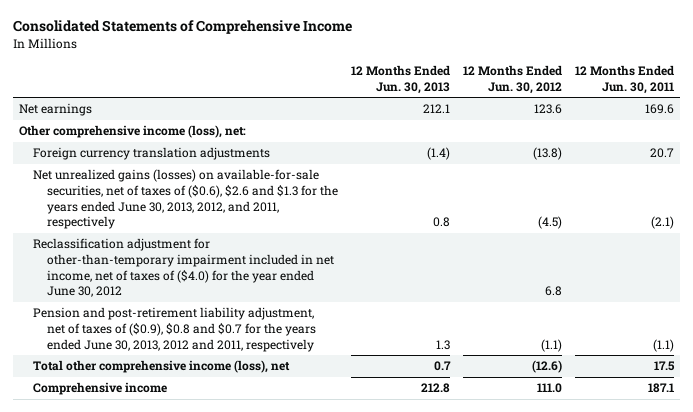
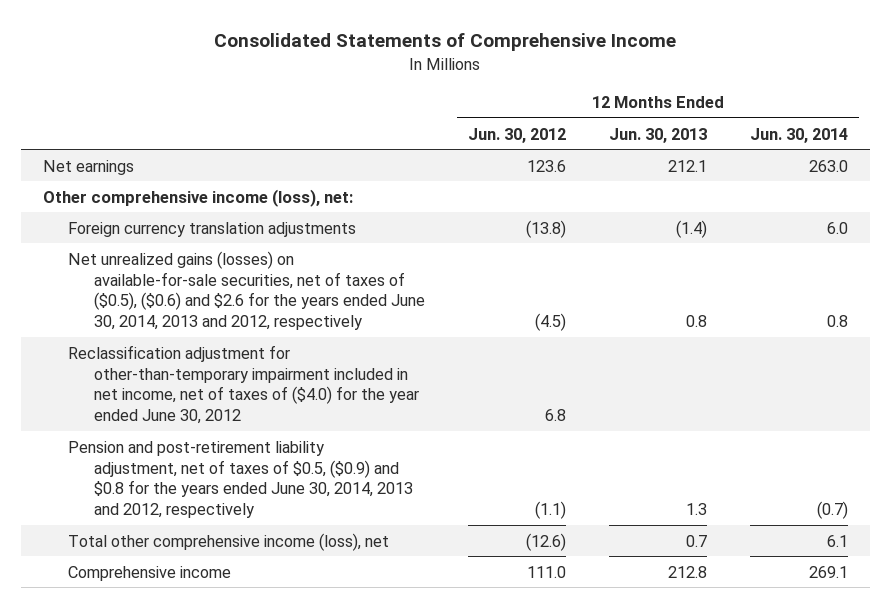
- | 12 Months Ended Jun. 30, 2013 | 12 Months Ended Jun. 30, 2012 | 12 Months Ended Jun. 30, 2011
+ | 12 Months Ended Jun. 30, 2012 | 12 Months Ended Jun. 30, 2013 | 12 Months Ended Jun. 30, 2014
- Net unrealized gains (losses) on available-for-sale securities, net of taxes of ($0.6), $2.6 and $1.3 for the years ended June 30, 2013, 2012, and 2011, respectively | 0.8 | (4.5) | (2.1)
+ Net unrealized gains (losses) on available-for-sale securities, net of taxes of ($0.5), ($0.6) and $2.6 for the years ended June 30, 2014, 2013 and 2012, respectively | (4.5) | 0.8 | 0.8
- Pension and post-retirement liability adjustment, net of taxes of ($0.9), $0.8 and $0.7 for the years ended June 30, 2013, 2012 and 2011, respectively | 1.3 | (1.1) | (1.1)
+ Pension and post-retirement liability adjustment, net of taxes of $0.5, ($0.9) and $0.8 for the years ended June 30, 2014, 2013 and 2012, respectively | (1.1) | 1.3 | (0.7)

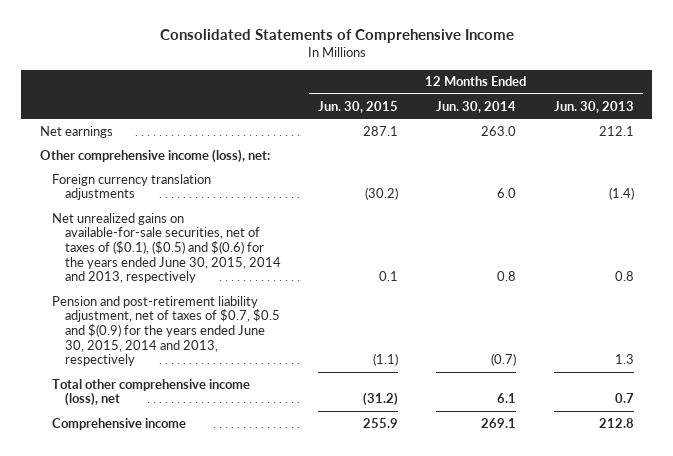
- | 12 Months Ended Jun. 30, 2012 | 12 Months Ended Jun. 30, 2013 | 12 Months Ended Jun. 30, 2014
+ | 12 Months Ended Jun. 30, 2015 | 12 Months Ended Jun. 30, 2014 | 12 Months Ended Jun. 30, 2013
- Net unrealized gains (losses) on available-for-sale securities, net of taxes of ($0.5), ($0.6) and $2.6 for the years ended June 30, 2014, 2013 and 2012, respectively | (4.5) | 0.8 | 0.8
- Reclassification adjustment for other-than-temporary impairment included in net income, net of taxes of ($4.0) for the year ended June 30, 2012 | 6.8 | |
- Pension and post-retirement liability adjustment, net of taxes of $0.5, ($0.9) and $0.8 for the years ended June 30, 2014, 2013 and 2012, respectively | (1.1) | 1.3 | (0.7)
+ Net unrealized gains on available-for-sale securities, net of taxes of ($0.1), ($0.5) and $(0.6) for the years ended June 30, 2015, 2014 and 2013, respectively | 0.1 | 0.8 | 0.8
+ Pension and post-retirement liability adjustment, net of taxes of $0.7, $0.5 and $(0.9) for the years ended June 30, 2015, 2014 and 2013, respectively | (1.1) | (0.7) | 1.3

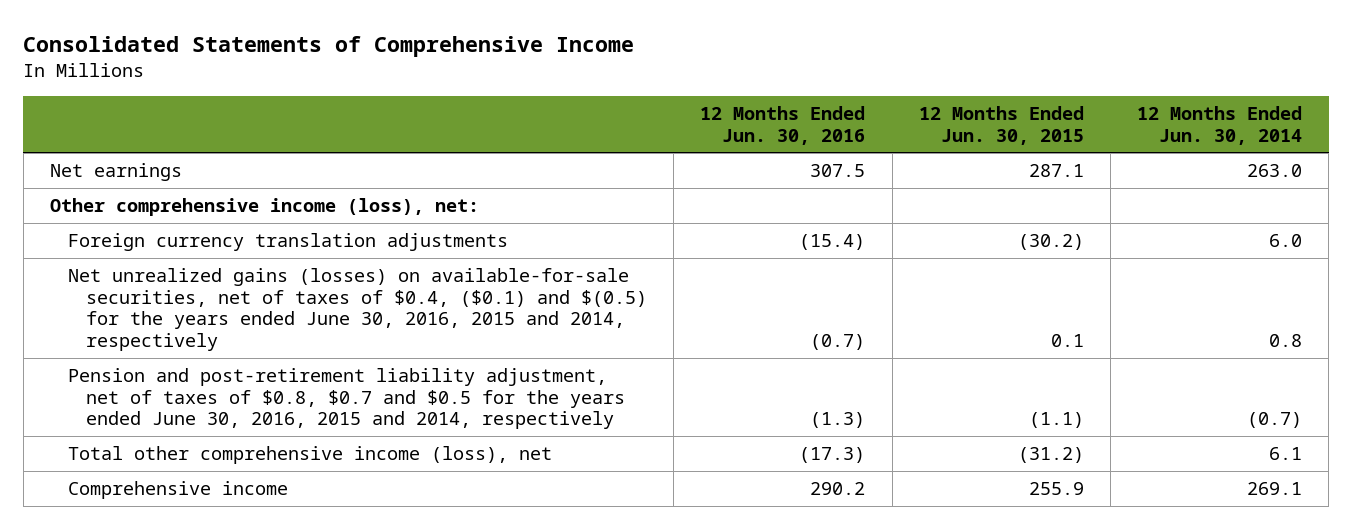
- | 12 Months Ended Jun. 30, 2015 | 12 Months Ended Jun. 30, 2014 | 12 Months Ended Jun. 30, 2013
+ | 12 Months Ended Jun. 30, 2016 | 12 Months Ended Jun. 30, 2015 | 12 Months Ended Jun. 30, 2014
- Net unrealized gains on available-for-sale securities, net of taxes of ($0.1), ($0.5) and $(0.6) for the years ended June 30, 2015, 2014 and 2013, respectively | 0.1 | 0.8 | 0.8
- Pension and post-retirement liability adjustment, net of taxes of $0.7, $0.5 and $(0.9) for the years ended June 30, 2015, 2014 and 2013, respectively | (1.1) | (0.7) | 1.3
+ Net unrealized gains (losses) on available-for-sale securities, net of taxes of $0.4, ($0.1) and $(0.5) for the years ended June 30, 2016, 2015 and 2014, respectively | (0.7) | 0.1 | 0.8
+ Pension and post-retirement liability adjustment, net of taxes of $0.8, $0.7 and $0.5 for the years ended June 30, 2016, 2015 and 2014, respectively | (1.3) | (1.1) | (0.7)

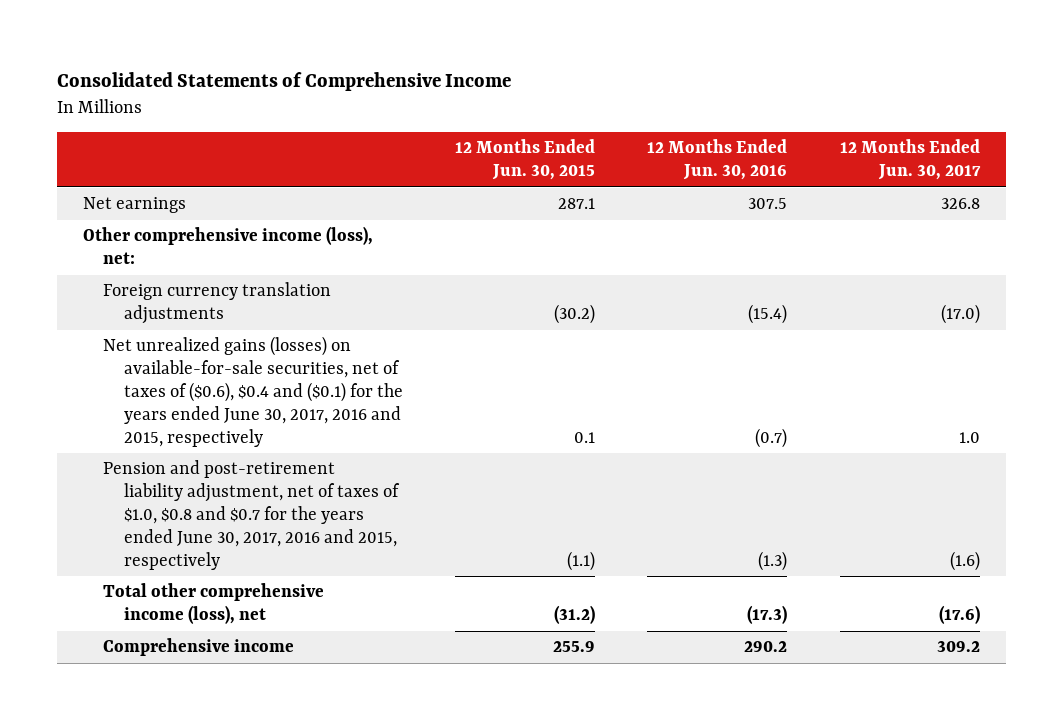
- | 12 Months Ended Jun. 30, 2016 | 12 Months Ended Jun. 30, 2015 | 12 Months Ended Jun. 30, 2014
+ | 12 Months Ended Jun. 30, 2015 | 12 Months Ended Jun. 30, 2016 | 12 Months Ended Jun. 30, 2017
- Net unrealized gains (losses) on available-for-sale securities, net of taxes of $0.4, ($0.1) and $(0.5) for the years ended June 30, 2016, 2015 and 2014, respectively | (0.7) | 0.1 | 0.8
- Pension and post-retirement liability adjustment, net of taxes of $0.8, $0.7 and $0.5 for the years ended June 30, 2016, 2015 and 2014, respectively | (1.3) | (1.1) | (0.7)
+ Net unrealized gains (losses) on available-for-sale securities, net of taxes of ($0.6), $0.4 and ($0.1) for the years ended June 30, 2017, 2016 and 2015, respectively | 0.1 | (0.7) | 1.0
+ Pension and post-retirement liability adjustment, net of taxes of $1.0, $0.8 and $0.7 for the years ended June 30, 2017, 2016 and 2015, respectively | (1.1) | (1.3) | (1.6)

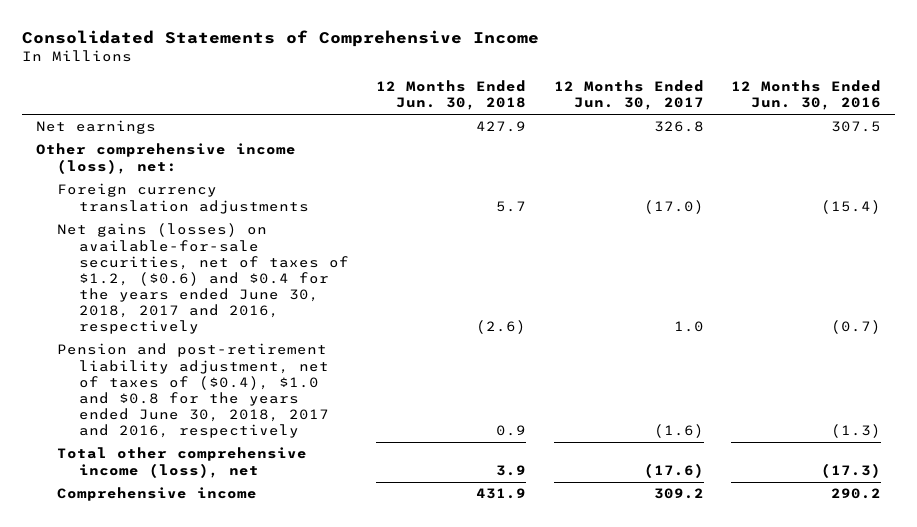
- | 12 Months Ended Jun. 30, 2015 | 12 Months Ended Jun. 30, 2016 | 12 Months Ended Jun. 30, 2017
+ | 12 Months Ended Jun. 30, 2018 | 12 Months Ended Jun. 30, 2017 | 12 Months Ended Jun. 30, 2016
- Net unrealized gains (losses) on available-for-sale securities, net of taxes of ($0.6), $0.4 and ($0.1) for the years ended June 30, 2017, 2016 and 2015, respectively | 0.1 | (0.7) | 1.0
- Pension and post-retirement liability adjustment, net of taxes of $1.0, $0.8 and $0.7 for the years ended June 30, 2017, 2016 and 2015, respectively | (1.1) | (1.3) | (1.6)
+ Net gains (losses) on available-for-sale securities, net of taxes of $1.2, ($0.6) and $0.4 for the years ended June 30, 2018, 2017 and 2016, respectively | (2.6) | 1.0 | (0.7)
+ Pension and post-retirement liability adjustment, net of taxes of ($0.4), $1.0 and $0.8 for the years ended June 30, 2018, 2017 and 2016, respectively | 0.9 | (1.6) | (1.3)

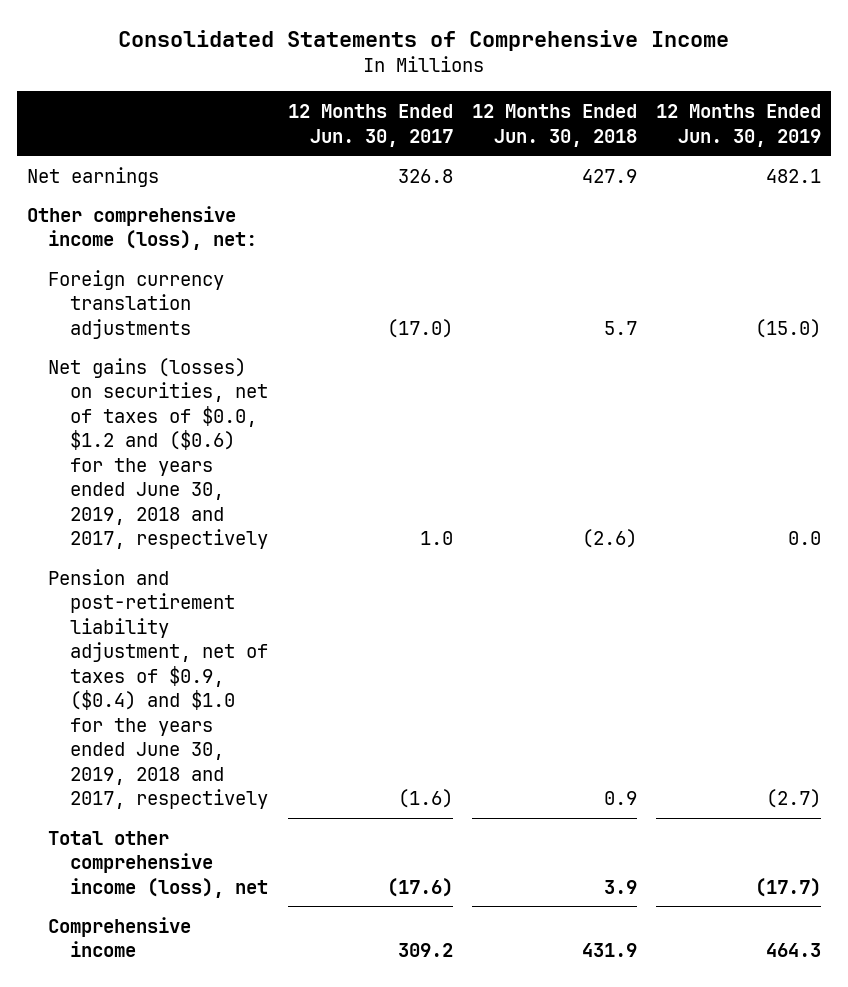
- | 12 Months Ended Jun. 30, 2018 | 12 Months Ended Jun. 30, 2017 | 12 Months Ended Jun. 30, 2016
+ | 12 Months Ended Jun. 30, 2017 | 12 Months Ended Jun. 30, 2018 | 12 Months Ended Jun. 30, 2019
- Net gains (losses) on available-for-sale securities, net of taxes of $1.2, ($0.6) and $0.4 for the years ended June 30, 2018, 2017 and 2016, respectively | (2.6) | 1.0 | (0.7)
- Pension and post-retirement liability adjustment, net of taxes of ($0.4), $1.0 and $0.8 for the years ended June 30, 2018, 2017 and 2016, respectively | 0.9 | (1.6) | (1.3)
+ Net gains (losses) on securities, net of taxes of $0.0, $1.2 and ($0.6) for the years ended June 30, 2019, 2018 and 2017, respectively | 1.0 | (2.6) | 0.0
+ Pension and post-retirement liability adjustment, net of taxes of $0.9, ($0.4) and $1.0 for the years ended June 30, 2019, 2018 and 2017, respectively | (1.6) | 0.9 | (2.7)

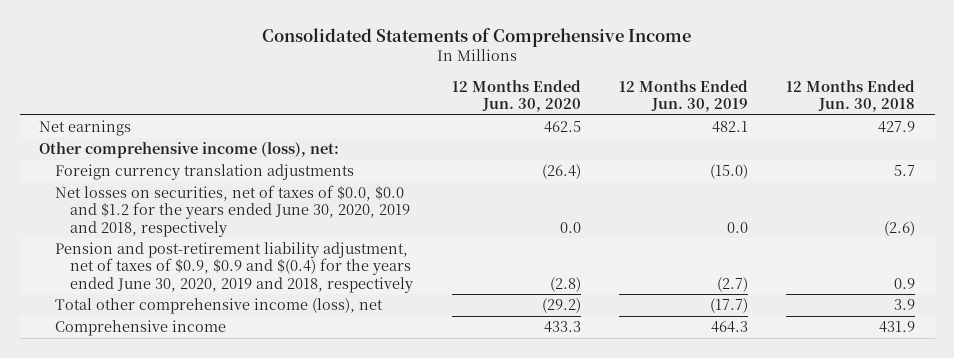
- | 12 Months Ended Jun. 30, 2017 | 12 Months Ended Jun. 30, 2018 | 12 Months Ended Jun. 30, 2019
+ | 12 Months Ended Jun. 30, 2020 | 12 Months Ended Jun. 30, 2019 | 12 Months Ended Jun. 30, 2018
- Net gains (losses) on securities, net of taxes of $0.0, $1.2 and ($0.6) for the years ended June 30, 2019, 2018 and 2017, respectively | 1.0 | (2.6) | 0.0
- Pension and post-retirement liability adjustment, net of taxes of $0.9, ($0.4) and $1.0 for the years ended June 30, 2019, 2018 and 2017, respectively | (1.6) | 0.9 | (2.7)
+ Net losses on securities, net of taxes of $0.0, $0.0 and $1.2 for the years ended June 30, 2020, 2019 and 2018, respectively | 0.0 | 0.0 | (2.6)
+ Pension and post-retirement liability adjustment, net of taxes of $0.9, $0.9 and $(0.4) for the years ended June 30, 2020, 2019 and 2018, respectively | (2.8) | (2.7) | 0.9

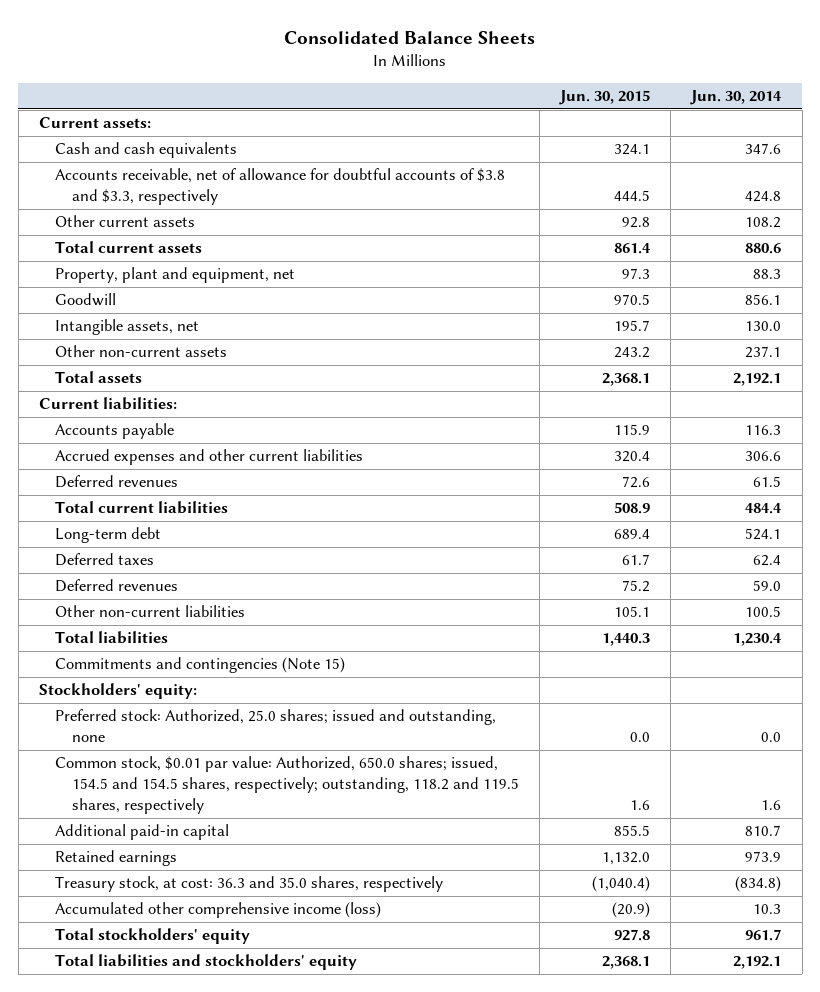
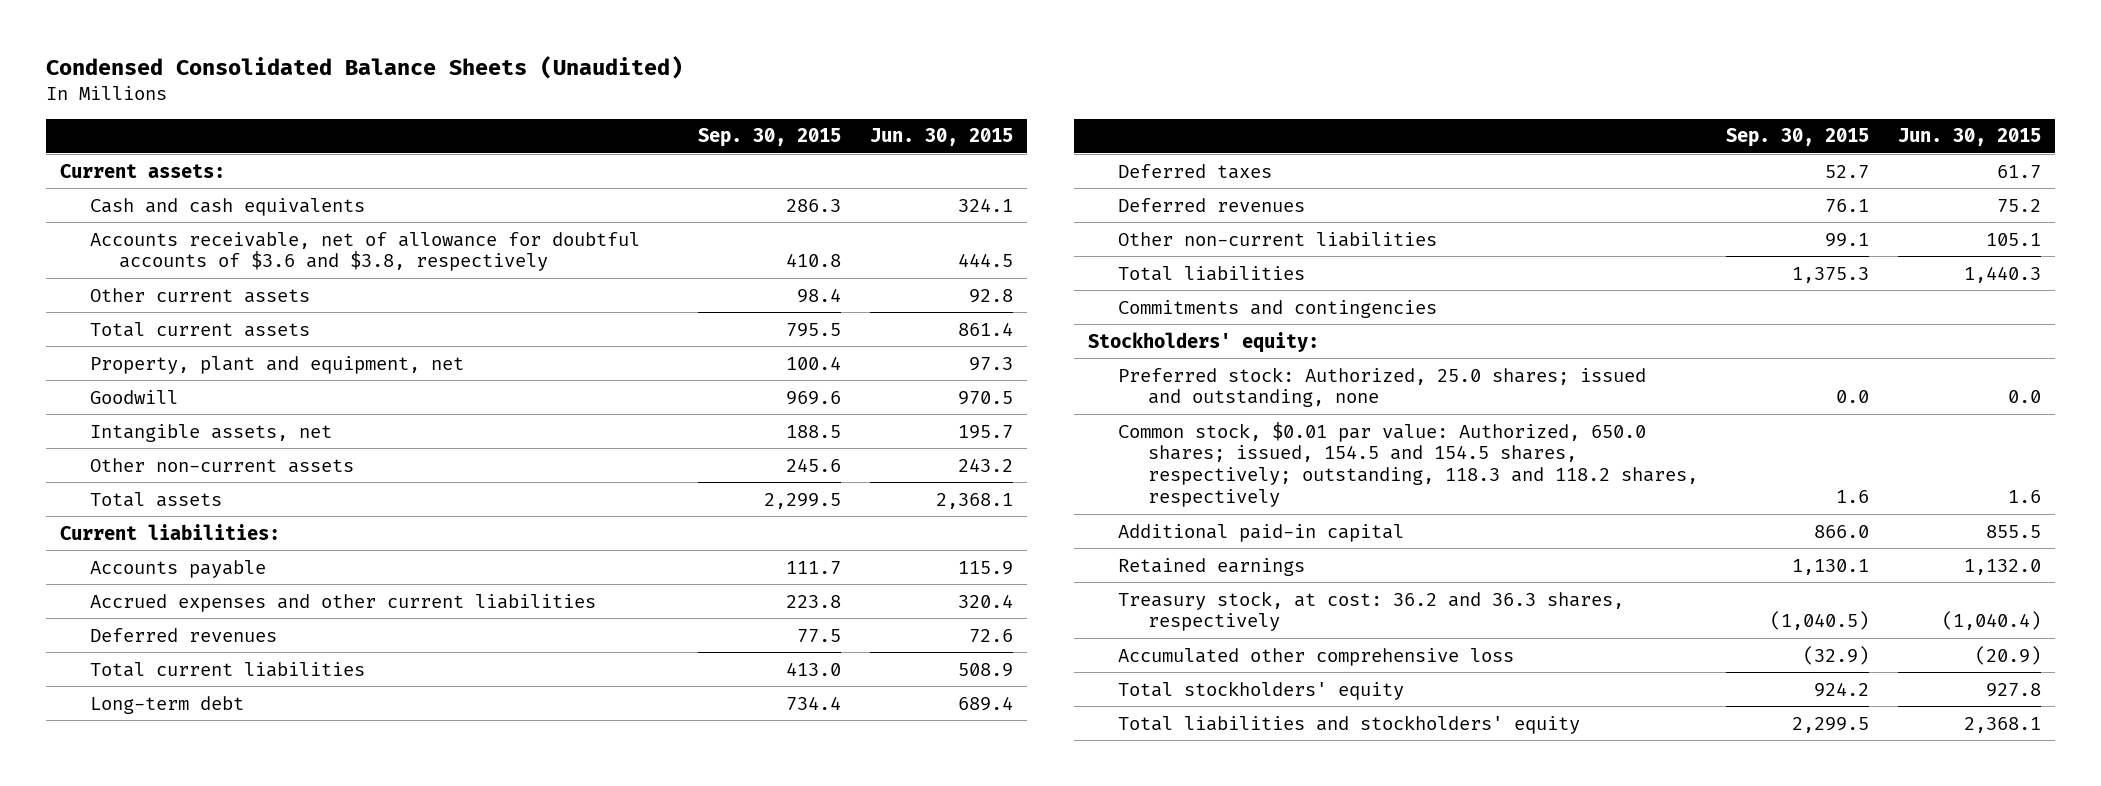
- Consolidated Balance Sheets
+ Condensed Consolidated Balance Sheets (Unaudited)
- | Jun. 30, 2015 | Jun. 30, 2014
+ | Sep. 30, 2015 | Jun. 30, 2015
- Accounts receivable, net of allowance for doubtful accounts of $3.8 and $3.3, respectively | 444.5 | 424.8
+ Accounts receivable, net of allowance for doubtful accounts of $3.6 and $3.8, respectively | 410.8 | 444.5
- Commitments and contingencies (Note 15)
+ Commitments and contingencies
- Common stock, $0.01 par value: Authorized, 650.0 shares; issued, 154.5 and 154.5 shares, respectively; outstanding, 118.2 and 119.5 shares, respectively | 1.6 | 1.6
+ Common stock, $0.01 par value: Authorized, 650.0 shares; issued, 154.5 and 154.5 shares, respectively; outstanding, 118.3 and 118.2 shares, respectively | 1.6 | 1.6
- Treasury stock, at cost: 36.3 and 35.0 shares, respectively | (1,040.4) | (834.8)
- Accumulated other comprehensive income (loss) | (20.9) | 10.3
+ Treasury stock, at cost: 36.2 and 36.3 shares, respectively | (1,040.5) | (1,040.4)
+ Accumulated other comprehensive loss | (32.9) | (20.9)

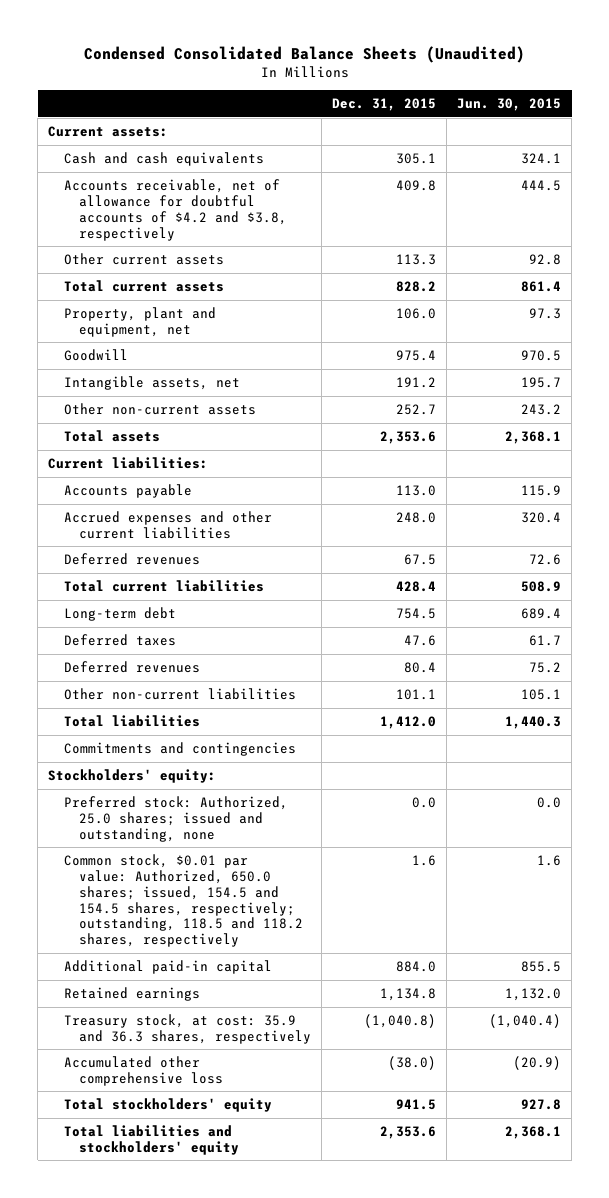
- | Sep. 30, 2015 | Jun. 30, 2015
+ | Dec. 31, 2015 | Jun. 30, 2015
- Accounts receivable, net of allowance for doubtful accounts of $3.6 and $3.8, respectively | 410.8 | 444.5
+ Accounts receivable, net of allowance for doubtful accounts of $4.2 and $3.8, respectively | 409.8 | 444.5
- Common stock, $0.01 par value: Authorized, 650.0 shares; issued, 154.5 and 154.5 shares, respectively; outstanding, 118.3 and 118.2 shares, respectively | 1.6 | 1.6
+ Common stock, $0.01 par value: Authorized, 650.0 shares; issued, 154.5 and 154.5 shares, respectively; outstanding, 118.5 and 118.2 shares, respectively | 1.6 | 1.6
- Treasury stock, at cost: 36.2 and 36.3 shares, respectively | (1,040.5) | (1,040.4)
+ Treasury stock, at cost: 35.9 and 36.3 shares, respectively | (1,040.8) | (1,040.4)

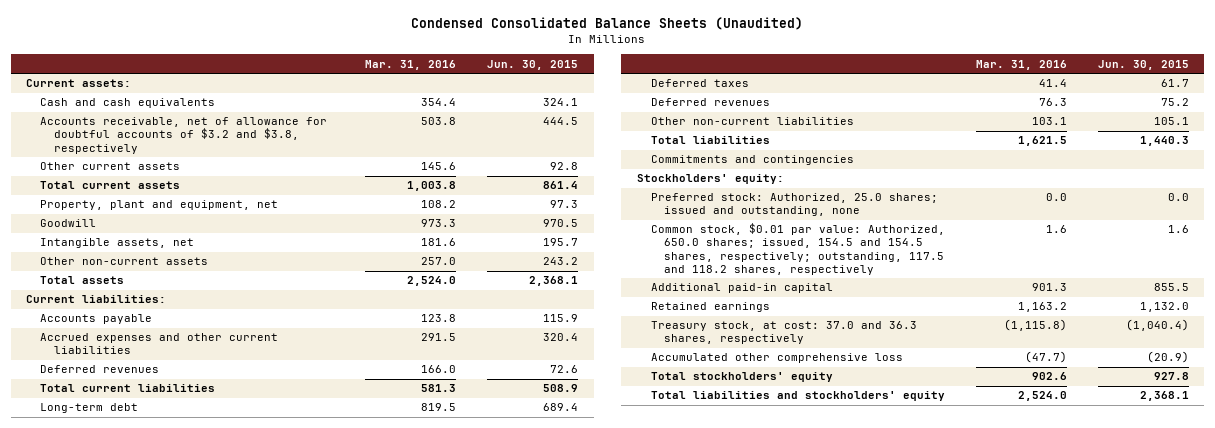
- | Dec. 31, 2015 | Jun. 30, 2015
+ | Mar. 31, 2016 | Jun. 30, 2015
- Accounts receivable, net of allowance for doubtful accounts of $4.2 and $3.8, respectively | 409.8 | 444.5
+ Accounts receivable, net of allowance for doubtful accounts of $3.2 and $3.8, respectively | 503.8 | 444.5
- Common stock, $0.01 par value: Authorized, 650.0 shares; issued, 154.5 and 154.5 shares, respectively; outstanding, 118.5 and 118.2 shares, respectively | 1.6 | 1.6
+ Common stock, $0.01 par value: Authorized, 650.0 shares; issued, 154.5 and 154.5 shares, respectively; outstanding, 117.5 and 118.2 shares, respectively | 1.6 | 1.6
- Treasury stock, at cost: 35.9 and 36.3 shares, respectively | (1,040.8) | (1,040.4)
+ Treasury stock, at cost: 37.0 and 36.3 shares, respectively | (1,115.8) | (1,040.4)

